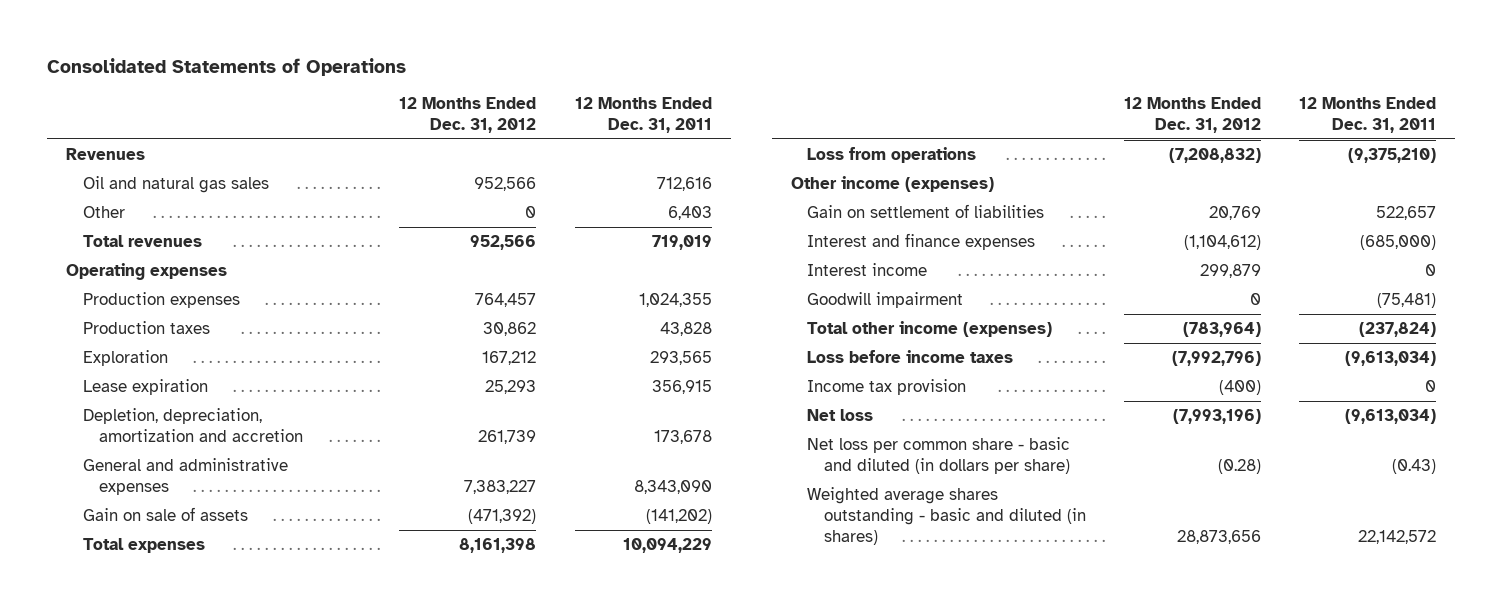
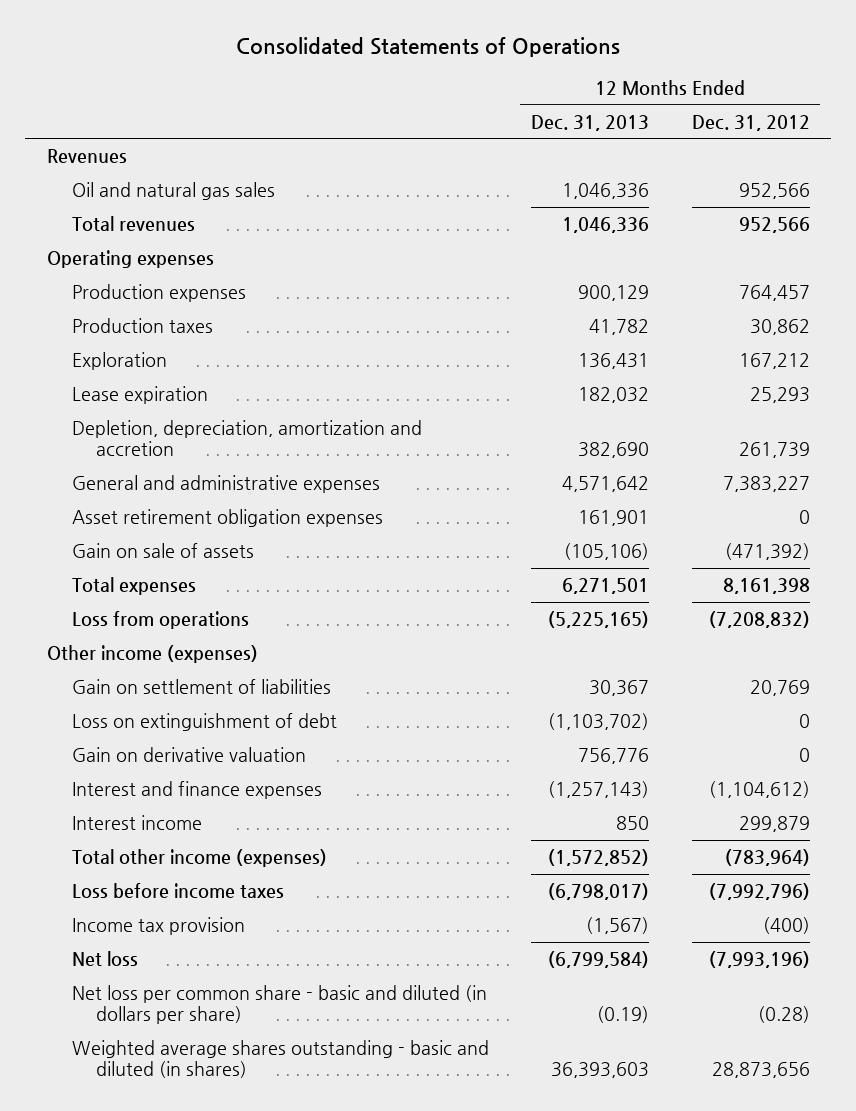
- | 12 Months Ended Dec. 31, 2012 | 12 Months Ended Dec. 31, 2011
+ | 12 Months Ended Dec. 31, 2013 | 12 Months Ended Dec. 31, 2012
- Other | 0 | 6,403
+ Asset retirement obligation expenses | 161,901 | 0
+ Loss on extinguishment of debt | (1,103,702) | 0
+ Gain on derivative valuation | 756,776 | 0
- Goodwill impairment | 0 | (75,481)

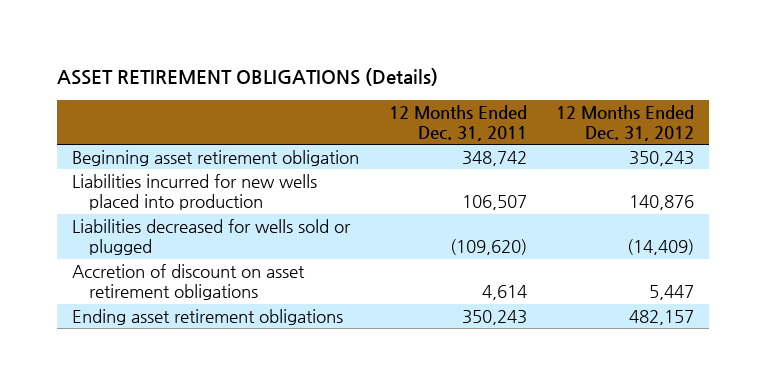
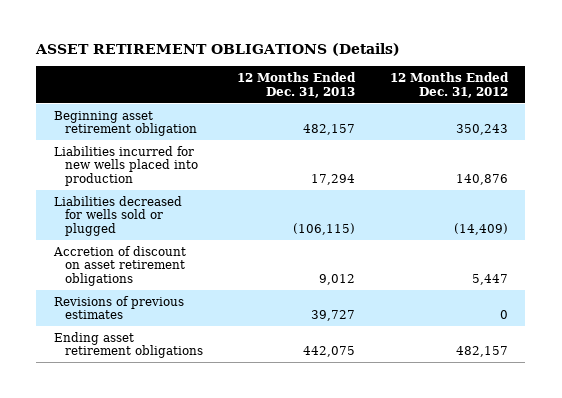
- | 12 Months Ended Dec. 31, 2011 | 12 Months Ended Dec. 31, 2012
+ | 12 Months Ended Dec. 31, 2013 | 12 Months Ended Dec. 31, 2012
+ Revisions of previous estimates | 39,727 | 0

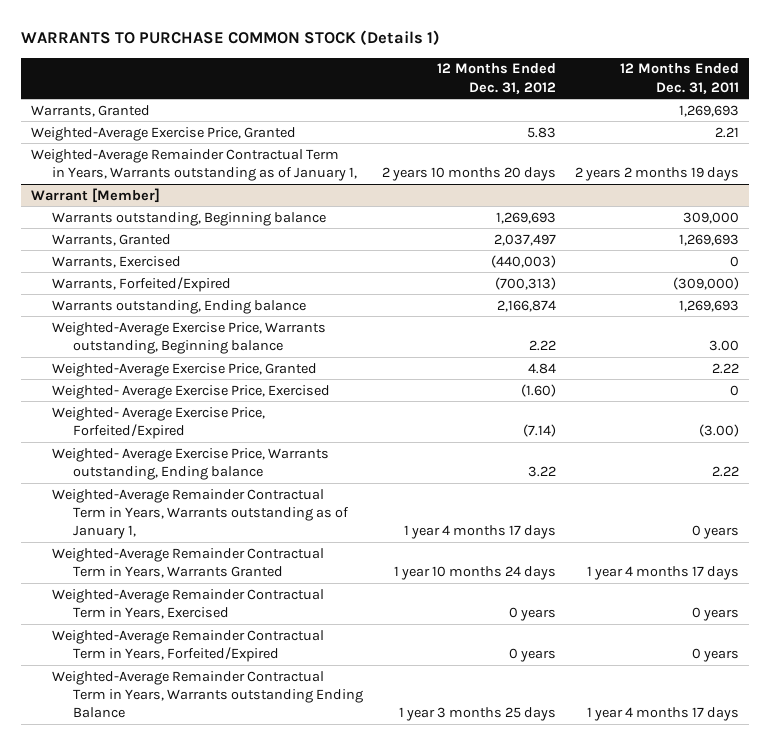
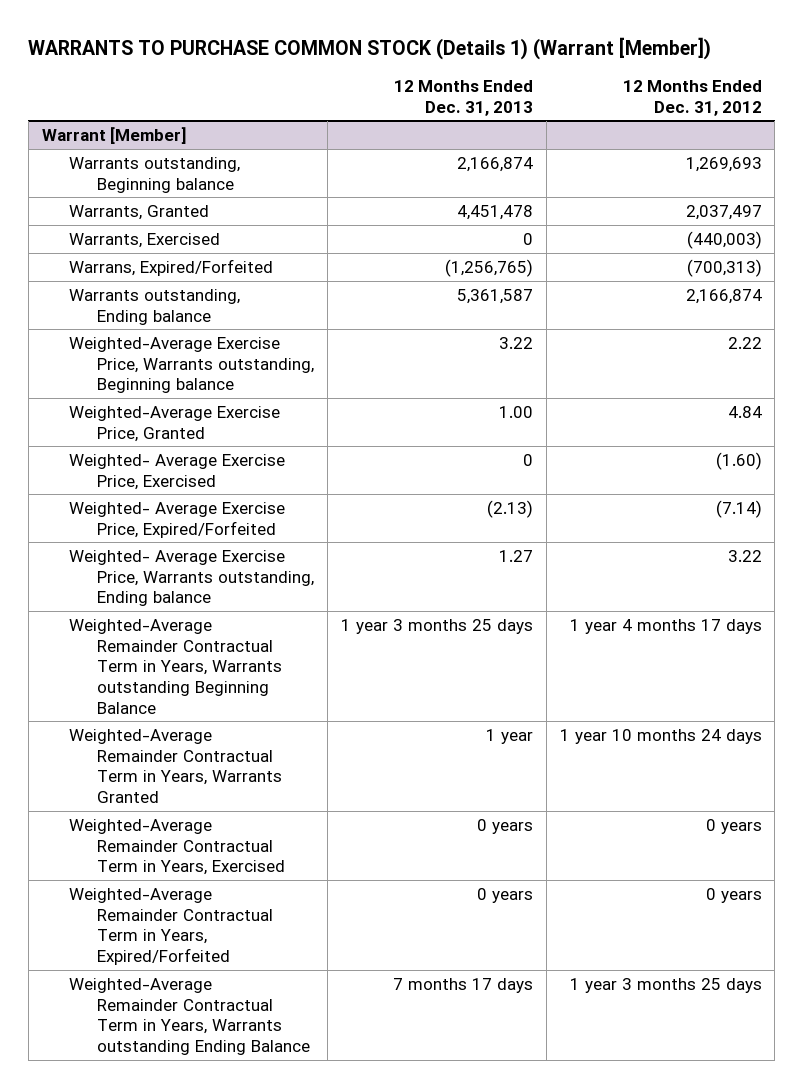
- WARRANTS TO PURCHASE COMMON STOCK (Details 1)
+ WARRANTS TO PURCHASE COMMON STOCK (Details 1) (Warrant [Member])
- | 12 Months Ended Dec. 31, 2012 | 12 Months Ended Dec. 31, 2011
+ | 12 Months Ended Dec. 31, 2013 | 12 Months Ended Dec. 31, 2012
- Warrants, Granted | | 1,269,693
- Weighted-Average Exercise Price, Granted | 5.83 | 2.21
- Weighted-Average Remainder Contractual Term in Years, Warrants outstanding as of January 1, | 2 years 10 months 20 days | 2 years 2 months 19 days
@ Warrant [Member]
- Warrants, Forfeited/Expired | (700,313) | (309,000)
+ Warrans, Expired/Forfeited | (1,256,765) | (700,313)
- Weighted- Average Exercise Price, Forfeited/Expired | (7.14) | (3.00)
+ Weighted- Average Exercise Price, Expired/Forfeited | (2.13) | (7.14)
- Weighted-Average Remainder Contractual Term in Years, Warrants outstanding as of January 1, | 1 year 4 months 17 days | 0 years
+ Weighted-Average Remainder Contractual Term in Years, Warrants outstanding Beginning Balance | 1 year 3 months 25 days | 1 year 4 months 17 days
- Weighted-Average Remainder Contractual Term in Years, Forfeited/Expired | 0 years | 0 years
+ Weighted-Average Remainder Contractual Term in Years, Expired/Forfeited | 0 years | 0 years

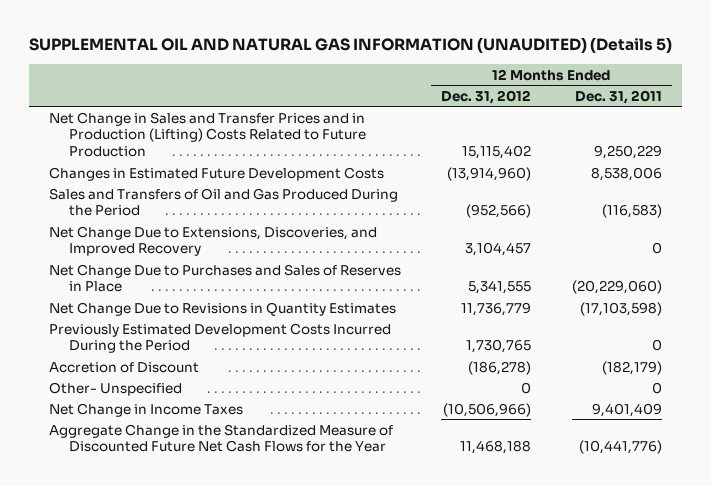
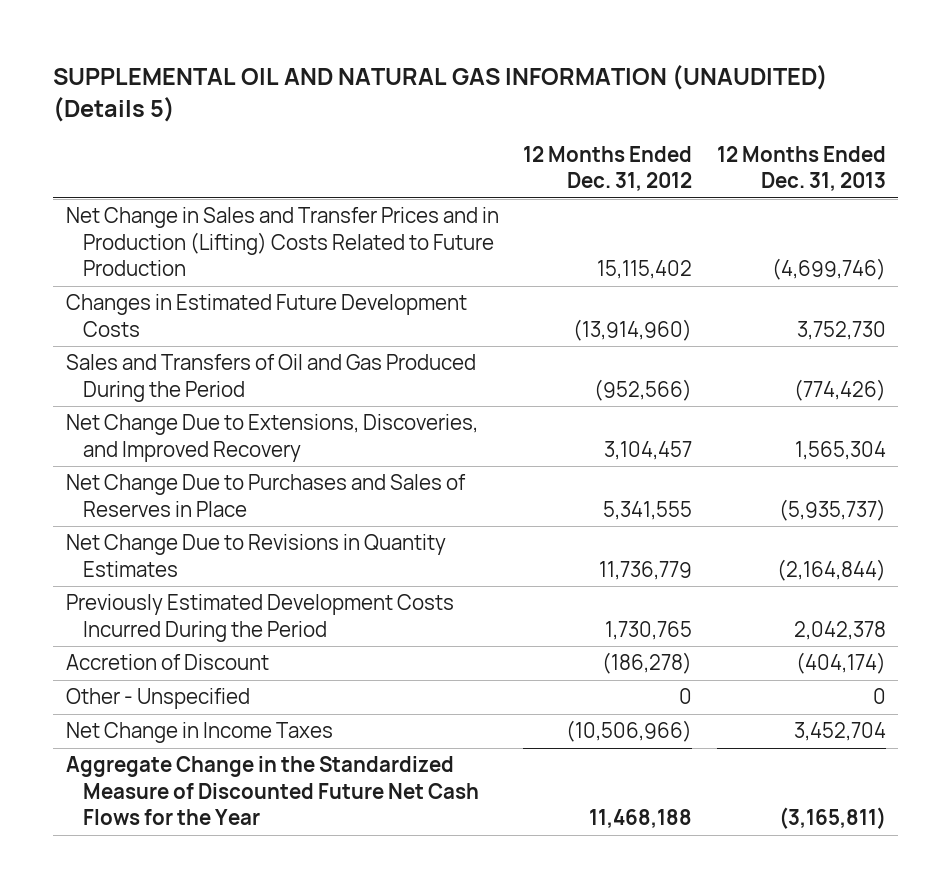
- | 12 Months Ended Dec. 31, 2012 | 12 Months Ended Dec. 31, 2011
+ | 12 Months Ended Dec. 31, 2012 | 12 Months Ended Dec. 31, 2013
- Other- Unspecified | 0 | 0
+ Other - Unspecified | 0 | 0

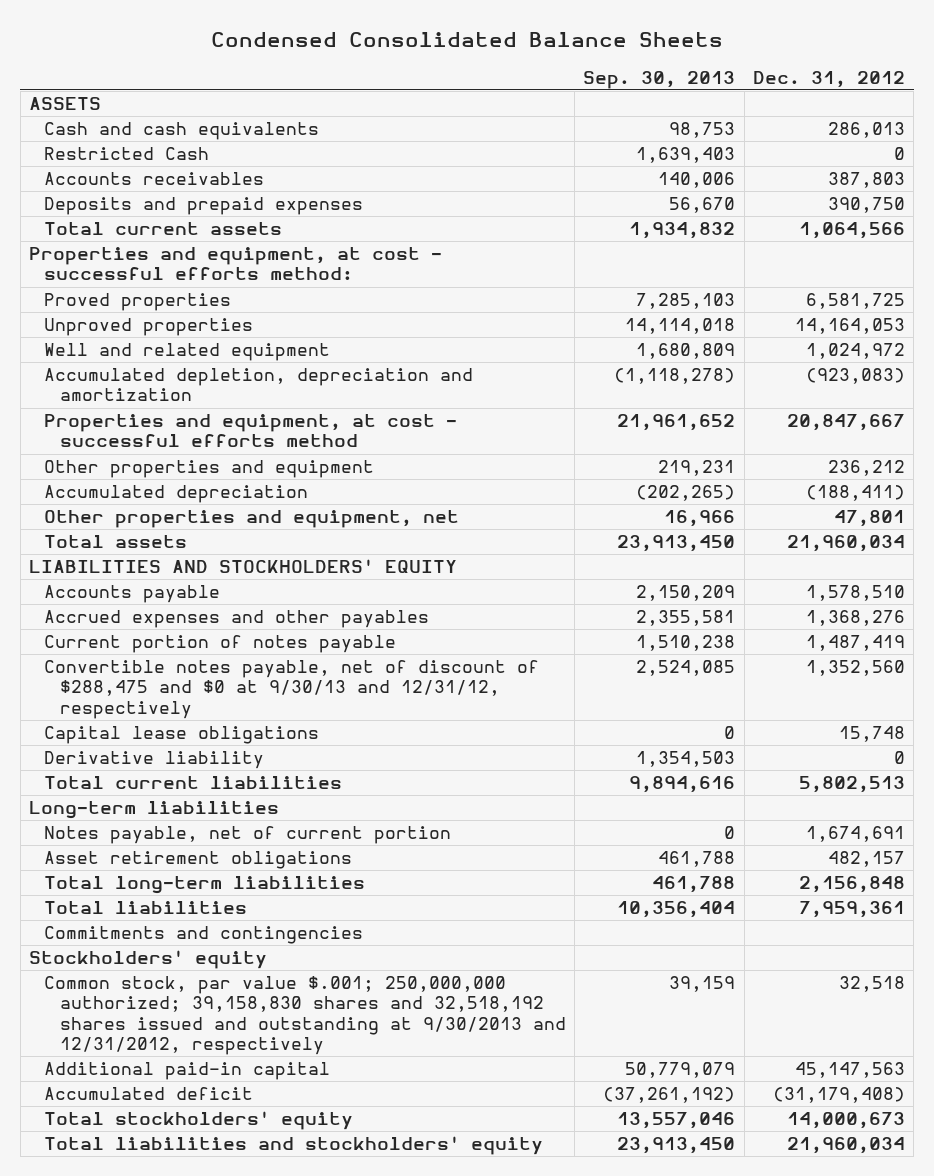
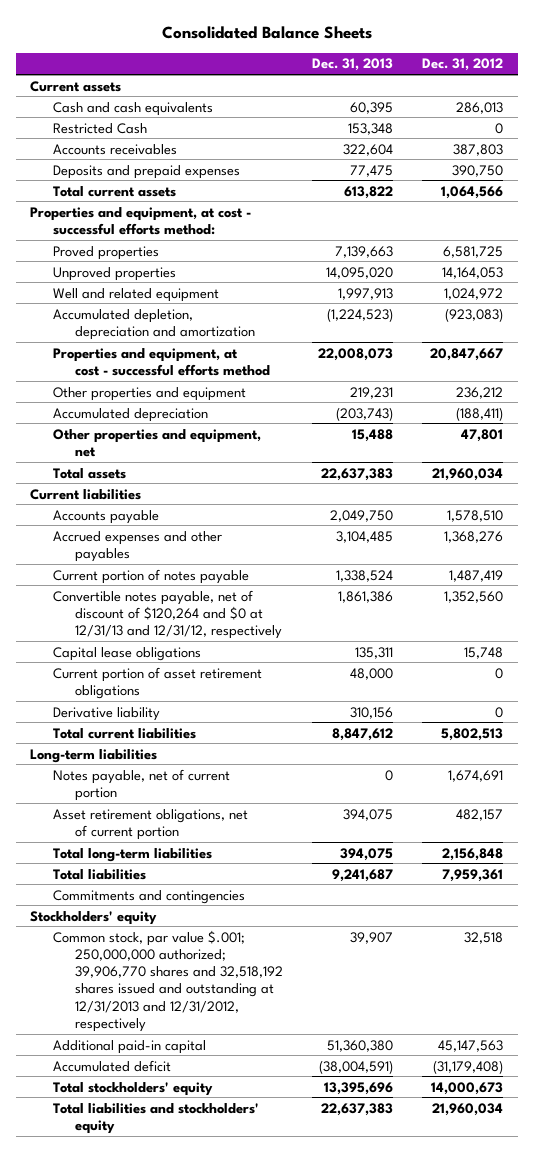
- Condensed Consolidated Balance Sheets
+ Consolidated Balance Sheets
- | Sep. 30, 2013 | Dec. 31, 2012
+ | Dec. 31, 2013 | Dec. 31, 2012
- ASSETS
+ Current assets
- LIABILITIES AND STOCKHOLDERS' EQUITY
+ Current liabilities
- Convertible notes payable, net of discount of $288,475 and $0 at 9/30/13 and 12/31/12, respectively | 2,524,085 | 1,352,560
+ Convertible notes payable, net of discount of $120,264 and $0 at 12/31/13 and 12/31/12, respectively | 1,861,386 | 1,352,560
+ Current portion of asset retirement obligations | 48,000 | 0
- Asset retirement obligations | 461,788 | 482,157
+ Asset retirement obligations, net of current portion | 394,075 | 482,157
- Common stock, par value $.001; 250,000,000 authorized; 39,158,830 shares and 32,518,192 shares issued and outstanding at 9/30/2013 and 12/31/2012, respectively | 39,159 | 32,518
+ Common stock, par value $.001; 250,000,000 authorized; 39,906,770 shares and 32,518,192 shares issued and outstanding at 12/31/2013 and 12/31/2012, respectively | 39,907 | 32,518

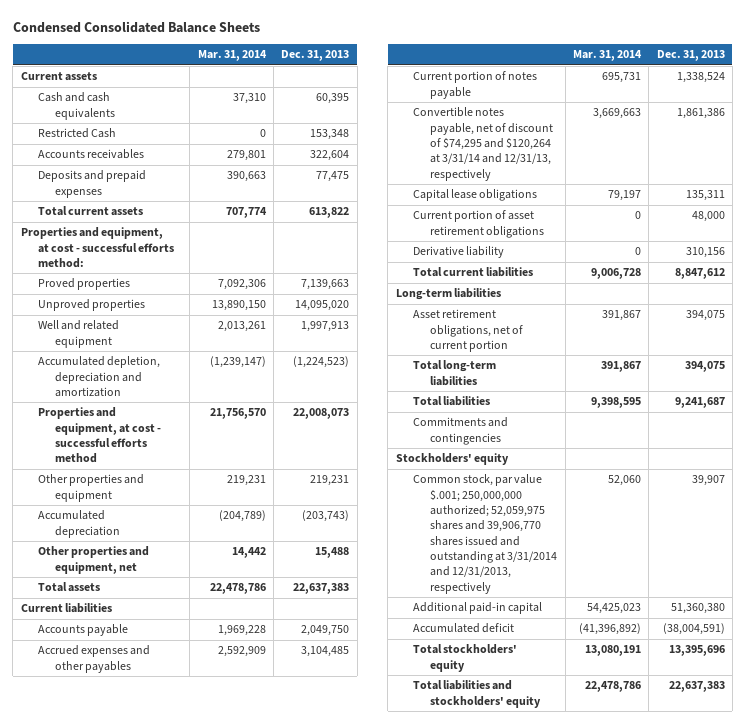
- Consolidated Balance Sheets
+ Condensed Consolidated Balance Sheets
- | Dec. 31, 2013 | Dec. 31, 2012
+ | Mar. 31, 2014 | Dec. 31, 2013
- Convertible notes payable, net of discount of $120,264 and $0 at 12/31/13 and 12/31/12, respectively | 1,861,386 | 1,352,560
+ Convertible notes payable, net of discount of $74,295 and $120,264 at 3/31/14 and 12/31/13, respectively | 3,669,663 | 1,861,386
- Notes payable, net of current portion | 0 | 1,674,691
- Common stock, par value $.001; 250,000,000 authorized; 39,906,770 shares and 32,518,192 shares issued and outstanding at 12/31/2013 and 12/31/2012, respectively | 39,907 | 32,518
+ Common stock, par value $.001; 250,000,000 authorized; 52,059,975 shares and 39,906,770 shares issued and outstanding at 3/31/2014 and 12/31/2013, respectively | 52,060 | 39,907

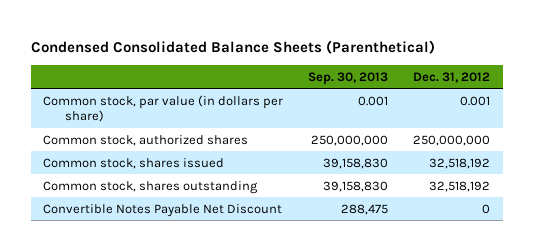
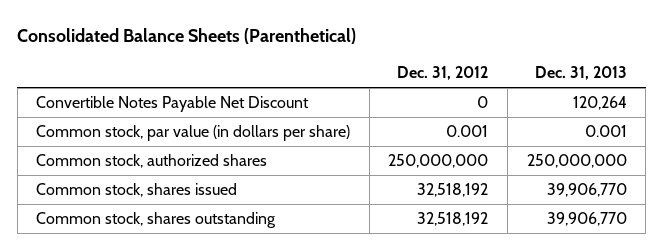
- Condensed Consolidated Balance Sheets (Parenthetical)
+ Consolidated Balance Sheets (Parenthetical)
- | Sep. 30, 2013 | Dec. 31, 2012
+ | Dec. 31, 2012 | Dec. 31, 2013
moved up: Convertible Notes Payable Net Discount | 0 | 120,264

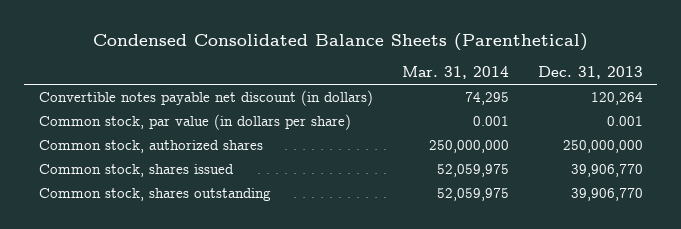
- Consolidated Balance Sheets (Parenthetical)
+ Condensed Consolidated Balance Sheets (Parenthetical)
- | Dec. 31, 2012 | Dec. 31, 2013
+ | Mar. 31, 2014 | Dec. 31, 2013
- Convertible Notes Payable Net Discount | 0 | 120,264
+ Convertible notes payable net discount (in dollars) | 74,295 | 120,264

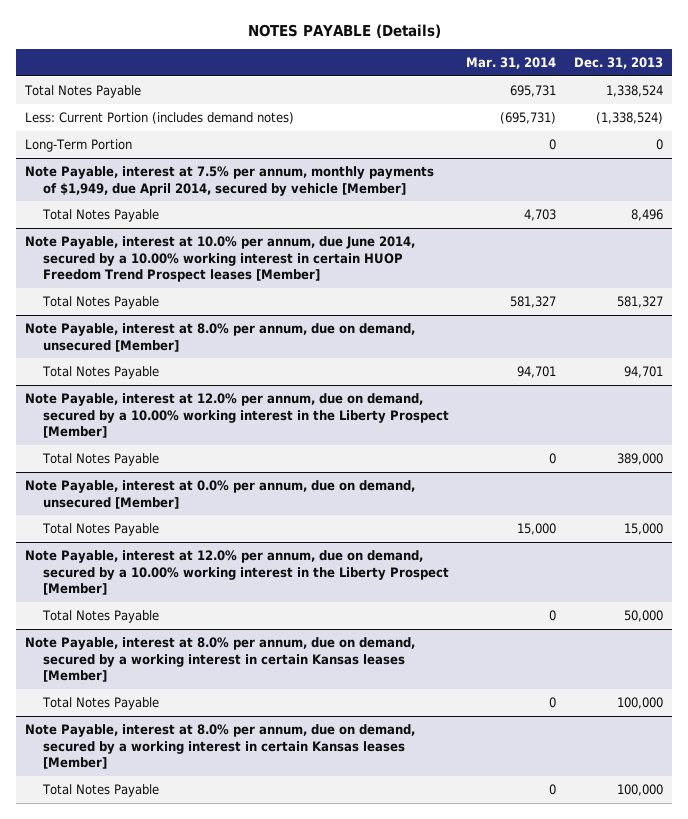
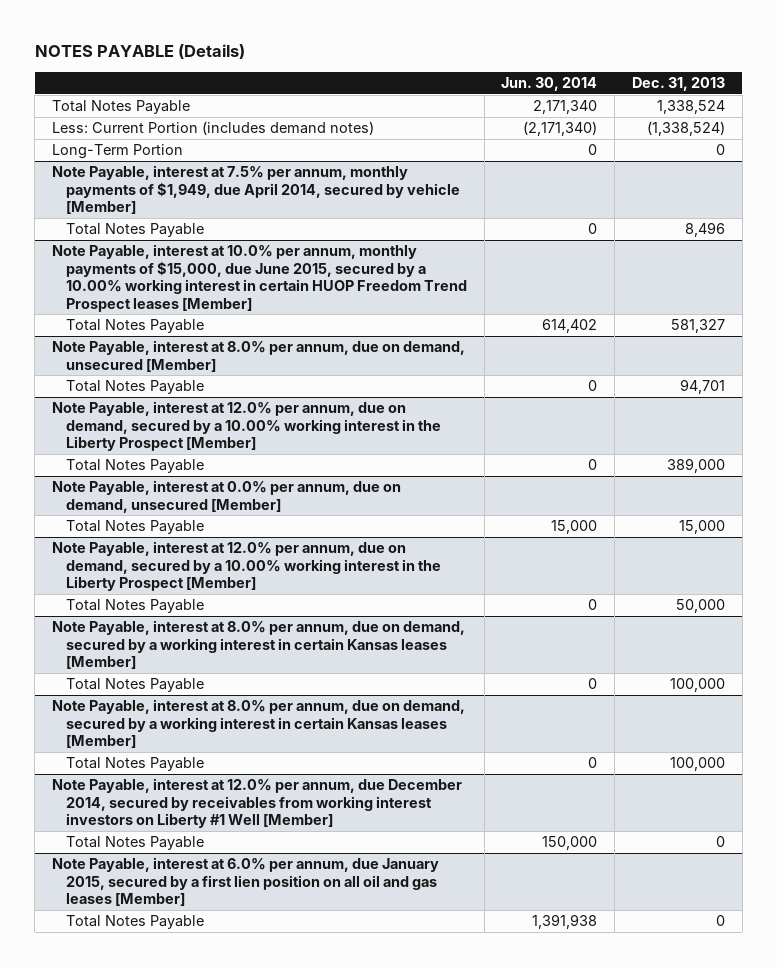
- | Mar. 31, 2014 | Dec. 31, 2013
+ | Jun. 30, 2014 | Dec. 31, 2013
- Note Payable, interest at 10.0% per annum, due June 2014, secured by a 10.00% working interest in certain HUOP Freedom Trend Prospect leases [Member]
+ Note Payable, interest at 10.0% per annum, monthly payments of $15,000, due June 2015, secured by a 10.00% working interest in certain HUOP Freedom Trend Prospect leases [Member]
+ Note Payable, interest at 12.0% per annum, due December 2014, secured by receivables from working interest investors on Liberty #1 Well [Member]
+ Total Notes Payable | 150,000 | 0
+ Note Payable, interest at 6.0% per annum, due January 2015, secured by a first lien position on all oil and gas leases [Member]
+ Total Notes Payable | 1,391,938 | 0

